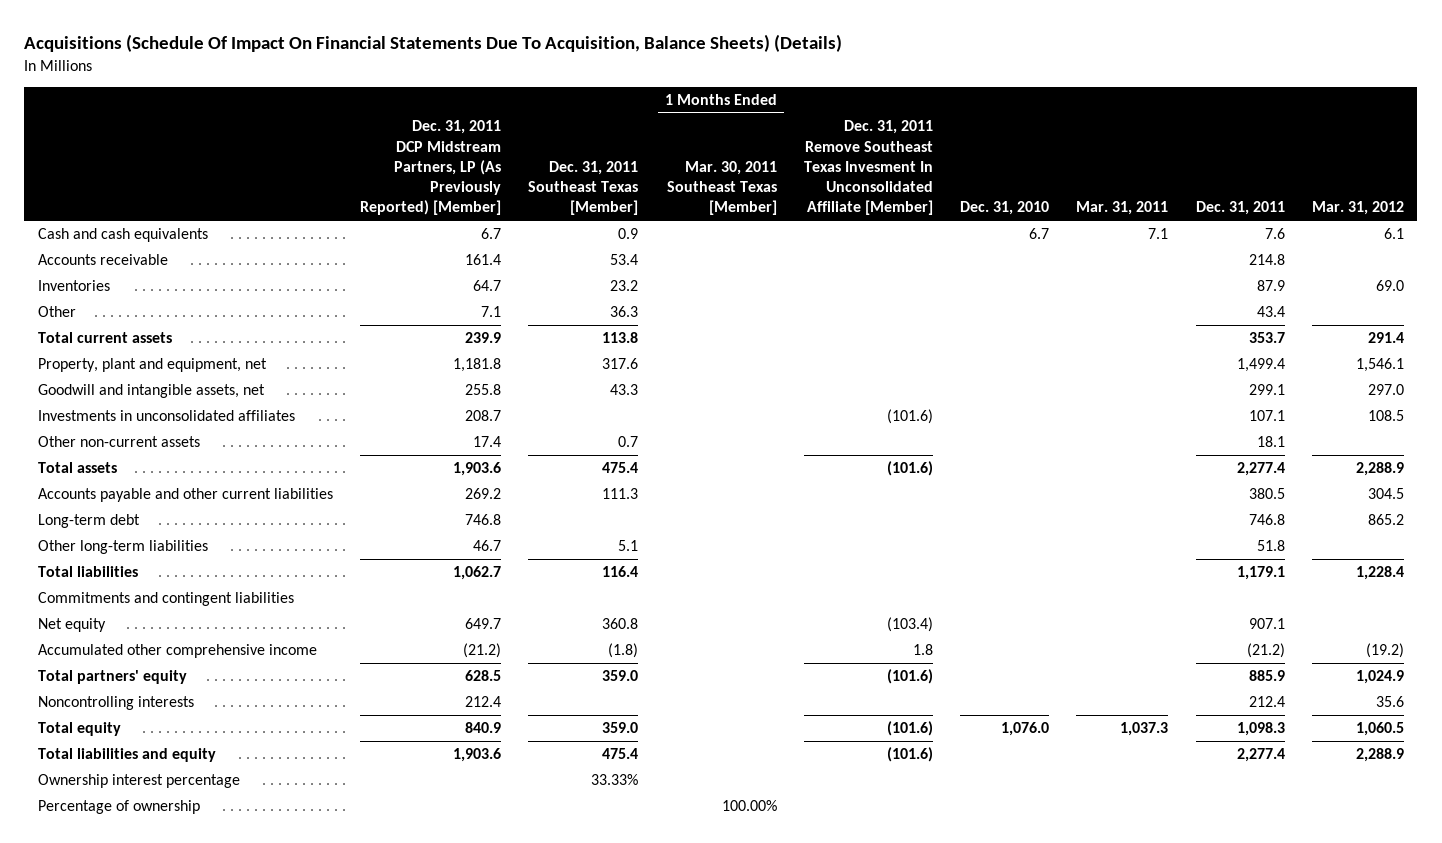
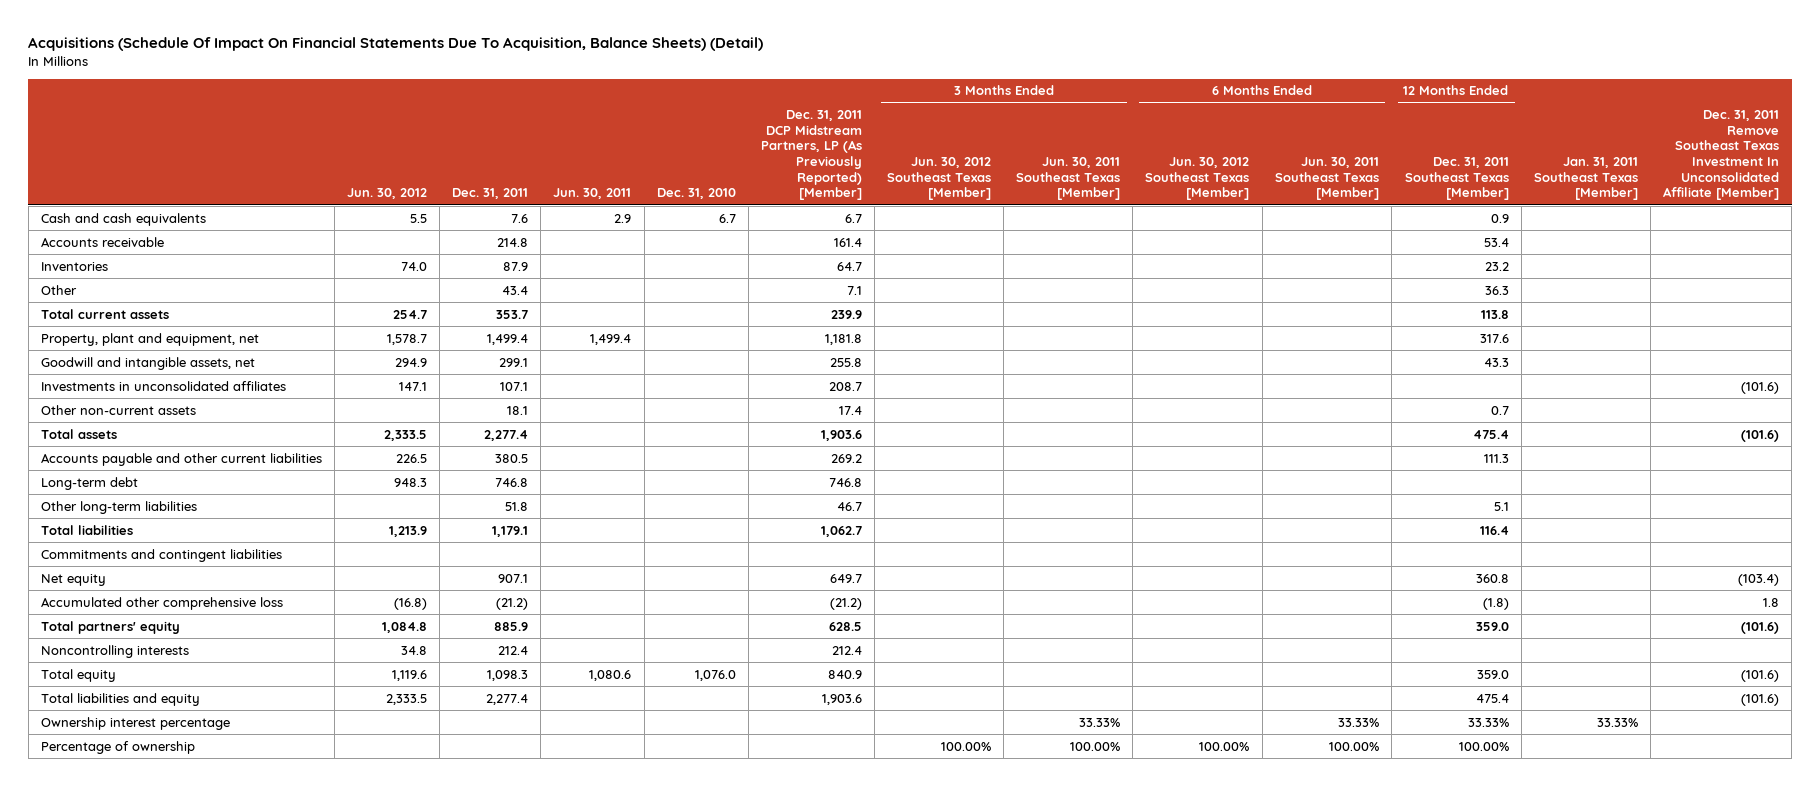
- Acquisitions (Schedule Of Impact On Financial Statements Due To Acquisition, Balance Sheets) (Details)
+ Acquisitions (Schedule Of Impact On Financial Statements Due To Acquisition, Balance Sheets) (Detail)
- | Dec. 31, 2011 DCP Midstream Partners, LP (As Previously Reported) [Member] | Dec. 31, 2011 Southeast Texas [Member] | 1 Months Ended Mar. 30, 2011 Southeast Texas [Member] | Dec. 31, 2011 Remove Southeast Texas Invesment In Unconsolidated Affiliate [Member] | Dec. 31, 2010 | Mar. 31, 2011 | Dec. 31, 2011 | Mar. 31, 2012
+ | Jun. 30, 2012 | Dec. 31, 2011 | Jun. 30, 2011 | Dec. 31, 2010 | Dec. 31, 2011 DCP Midstream Partners, LP (As Previously Reported) [Member] | 3 Months Ended Jun. 30, 2012 Southeast Texas [Member] | 3 Months Ended Jun. 30, 2011 Southeast Texas [Member] | 6 Months Ended Jun. 30, 2012 Southeast Texas [Member] | 6 Months Ended Jun. 30, 2011 Southeast Texas [Member] | 12 Months Ended Dec. 31, 2011 Southeast Texas [Member] | Jan. 31, 2011 Southeast Texas [Member] | Dec. 31, 2011 Remove Southeast Texas Investment In Unconsolidated Affiliate [Member]
- Accumulated other comprehensive income | (21.2) | (1.8) | | 1.8 | | | (21.2) | (19.2)
+ Accumulated other comprehensive loss | (16.8) | (21.2) | | | (21.2) | | | | | (1.8) | | 1.8

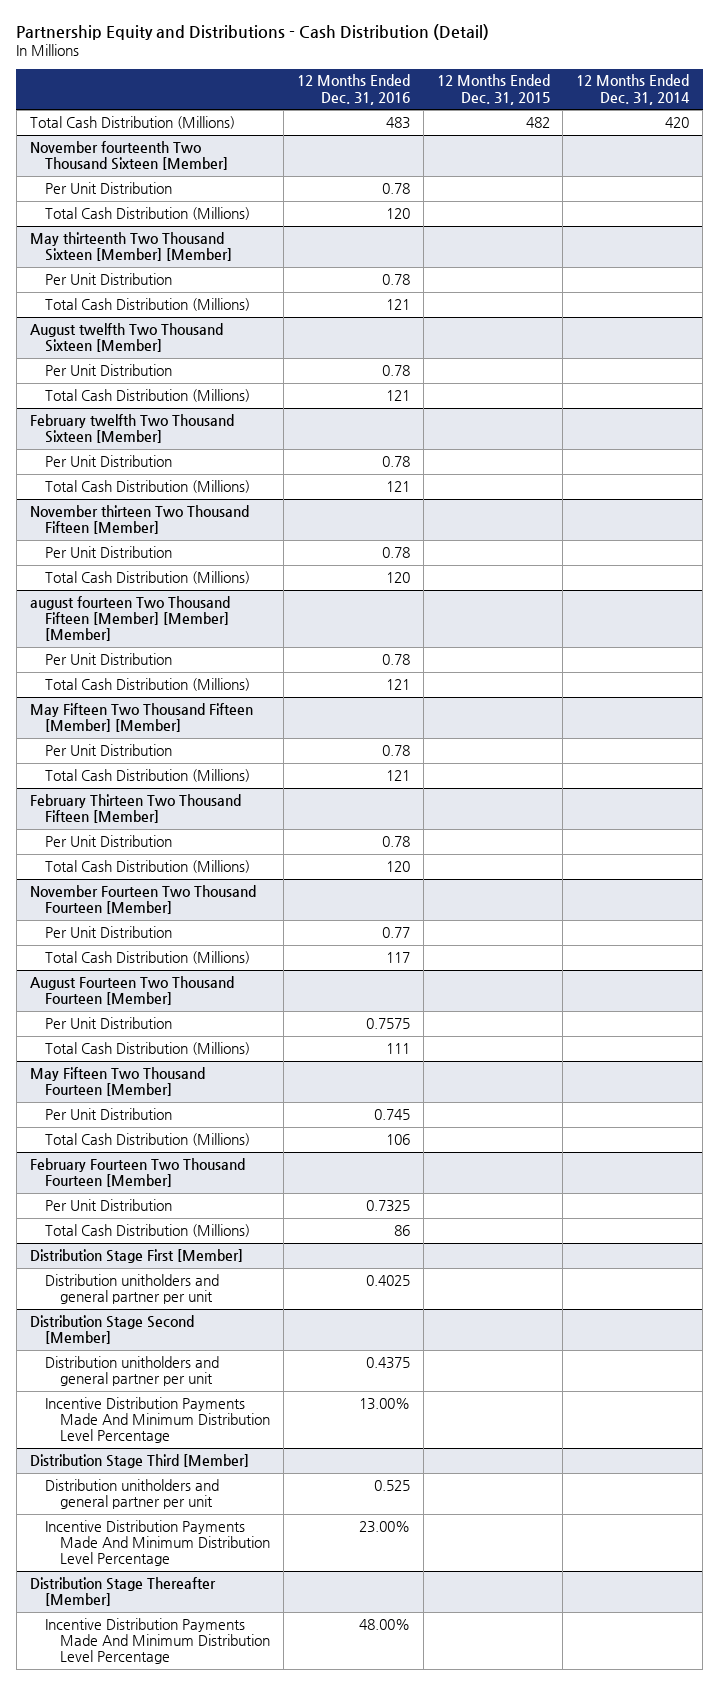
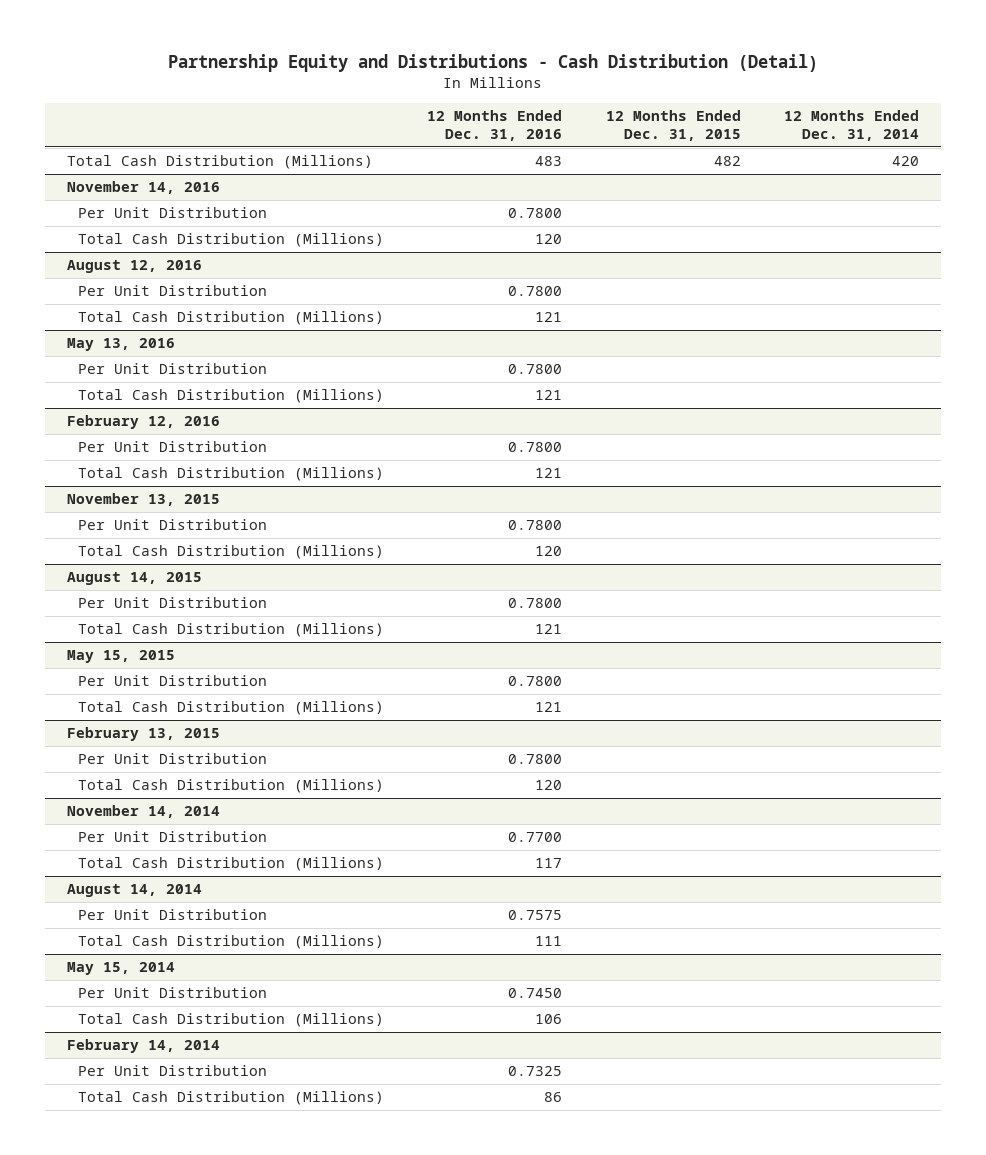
- November fourteenth Two Thousand Sixteen [Member]
- Per Unit Distribution | 0.78 | |
+ November 14, 2016
+ Per Unit Distribution | 0.7800 | |
- May thirteenth Two Thousand Sixteen [Member] [Member]
- Per Unit Distribution | 0.78 | |
+ August 12, 2016
+ Per Unit Distribution | 0.7800 | |
- August twelfth Two Thousand Sixteen [Member]
- Per Unit Distribution | 0.78 | |
+ May 13, 2016
+ Per Unit Distribution | 0.7800 | |
- February twelfth Two Thousand Sixteen [Member]
- Per Unit Distribution | 0.78 | |
+ February 12, 2016
+ Per Unit Distribution | 0.7800 | |
- November thirteen Two Thousand Fifteen [Member]
- Per Unit Distribution | 0.78 | |
+ November 13, 2015
+ Per Unit Distribution | 0.7800 | |
- august fourteen Two Thousand Fifteen [Member] [Member] [Member]
- Per Unit Distribution | 0.78 | |
+ August 14, 2015
+ Per Unit Distribution | 0.7800 | |
- May Fifteen Two Thousand Fifteen [Member] [Member]
- Per Unit Distribution | 0.78 | |
+ May 15, 2015
+ Per Unit Distribution | 0.7800 | |
- February Thirteen Two Thousand Fifteen [Member]
- Per Unit Distribution | 0.78 | |
+ February 13, 2015
+ Per Unit Distribution | 0.7800 | |
- November Fourteen Two Thousand Fourteen [Member]
- Per Unit Distribution | 0.77 | |
+ November 14, 2014
+ Per Unit Distribution | 0.7700 | |
- August Fourteen Two Thousand Fourteen [Member]
+ August 14, 2014
- May Fifteen Two Thousand Fourteen [Member]
- Per Unit Distribution | 0.745 | |
+ May 15, 2014
+ Per Unit Distribution | 0.7450 | |
- February Fourteen Two Thousand Fourteen [Member]
+ February 14, 2014
- Distribution Stage First [Member]
- Distribution unitholders and general partner per unit | 0.4025 | |
- Distribution Stage Second [Member]
- Distribution unitholders and general partner per unit | 0.4375 | |
- Incentive Distribution Payments Made And Minimum Distribution Level Percentage | 13.00% | |
- Distribution Stage Third [Member]
- Distribution unitholders and general partner per unit | 0.525 | |
- Incentive Distribution Payments Made And Minimum Distribution Level Percentage | 23.00% | |
- Distribution Stage Thereafter [Member]
- Incentive Distribution Payments Made And Minimum Distribution Level Percentage | 48.00% | |

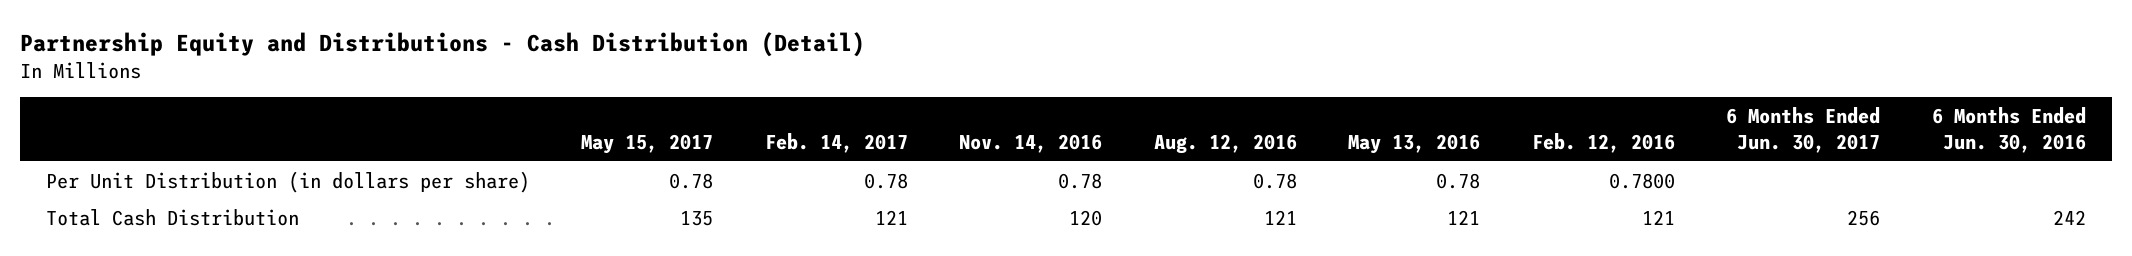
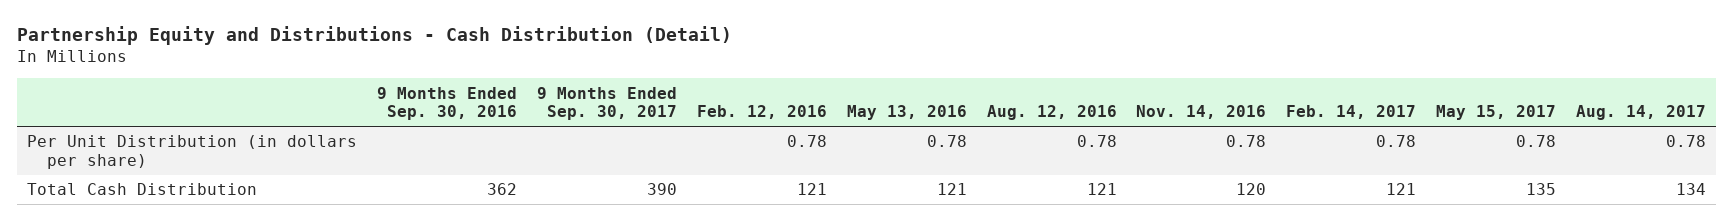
- | May 15, 2017 | Feb. 14, 2017 | Nov. 14, 2016 | Aug. 12, 2016 | May 13, 2016 | Feb. 12, 2016 | 6 Months Ended Jun. 30, 2017 | 6 Months Ended Jun. 30, 2016
+ | 9 Months Ended Sep. 30, 2016 | 9 Months Ended Sep. 30, 2017 | Feb. 12, 2016 | May 13, 2016 | Aug. 12, 2016 | Nov. 14, 2016 | Feb. 14, 2017 | May 15, 2017 | Aug. 14, 2017
- Per Unit Distribution (in dollars per share) | 0.78 | 0.78 | 0.78 | 0.78 | 0.78 | 0.7800 | |
+ Per Unit Distribution (in dollars per share) | | | 0.78 | 0.78 | 0.78 | 0.78 | 0.78 | 0.78 | 0.78

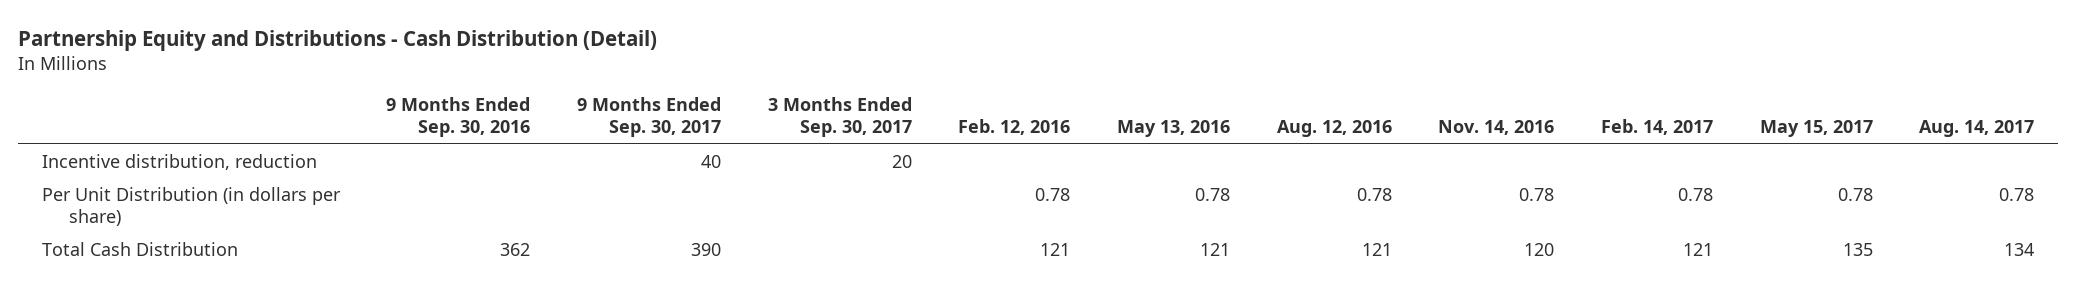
- | 9 Months Ended Sep. 30, 2016 | 9 Months Ended Sep. 30, 2017 | Feb. 12, 2016 | May 13, 2016 | Aug. 12, 2016 | Nov. 14, 2016 | Feb. 14, 2017 | May 15, 2017 | Aug. 14, 2017
+ | 9 Months Ended Sep. 30, 2016 | 9 Months Ended Sep. 30, 2017 | 3 Months Ended Sep. 30, 2017 | Feb. 12, 2016 | May 13, 2016 | Aug. 12, 2016 | Nov. 14, 2016 | Feb. 14, 2017 | May 15, 2017 | Aug. 14, 2017
+ Incentive distribution, reduction | | 40 | 20 | | | | | | |

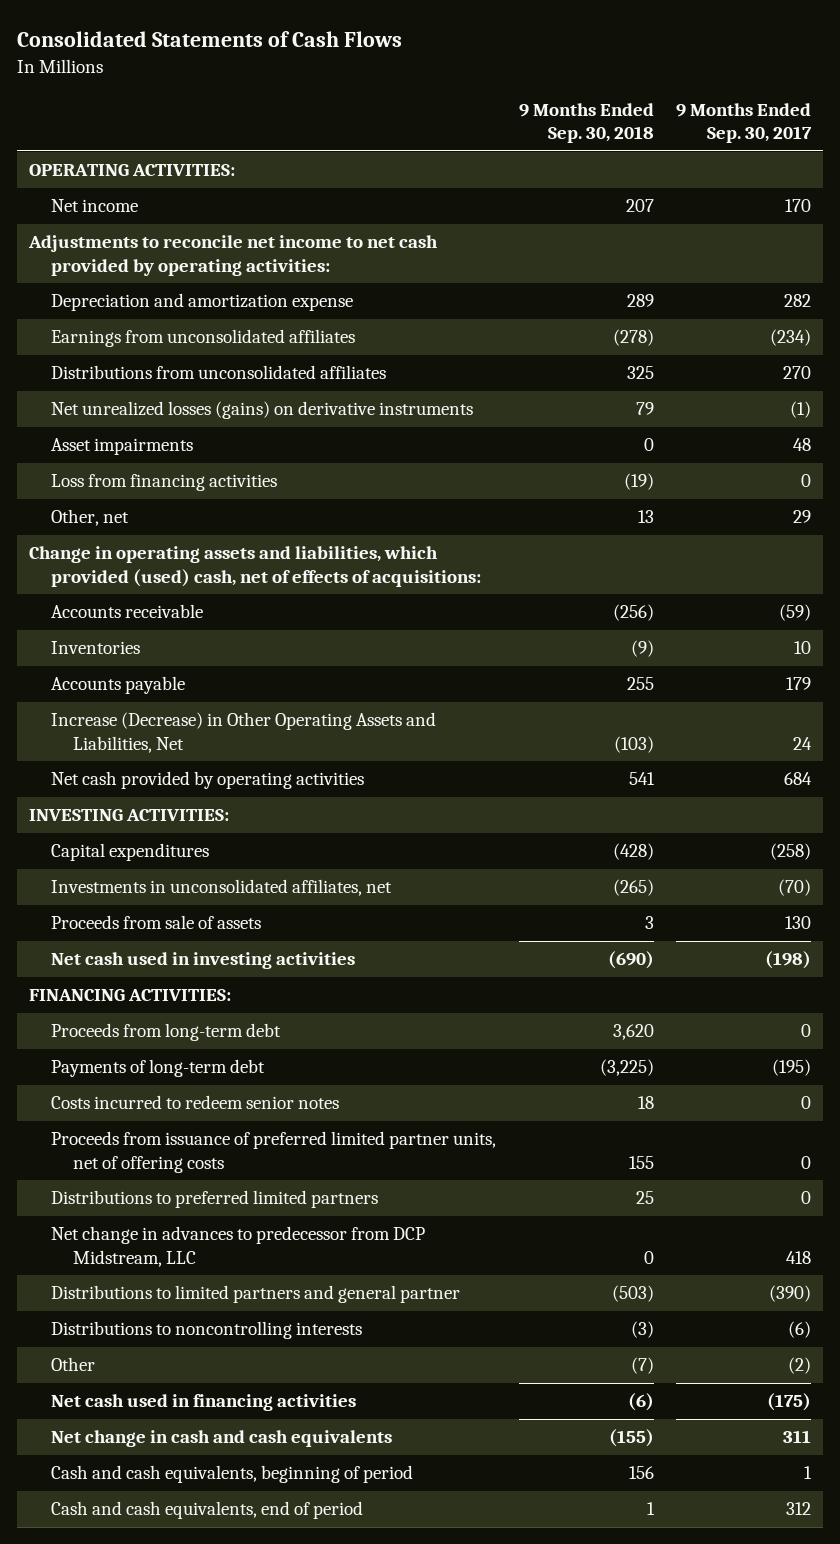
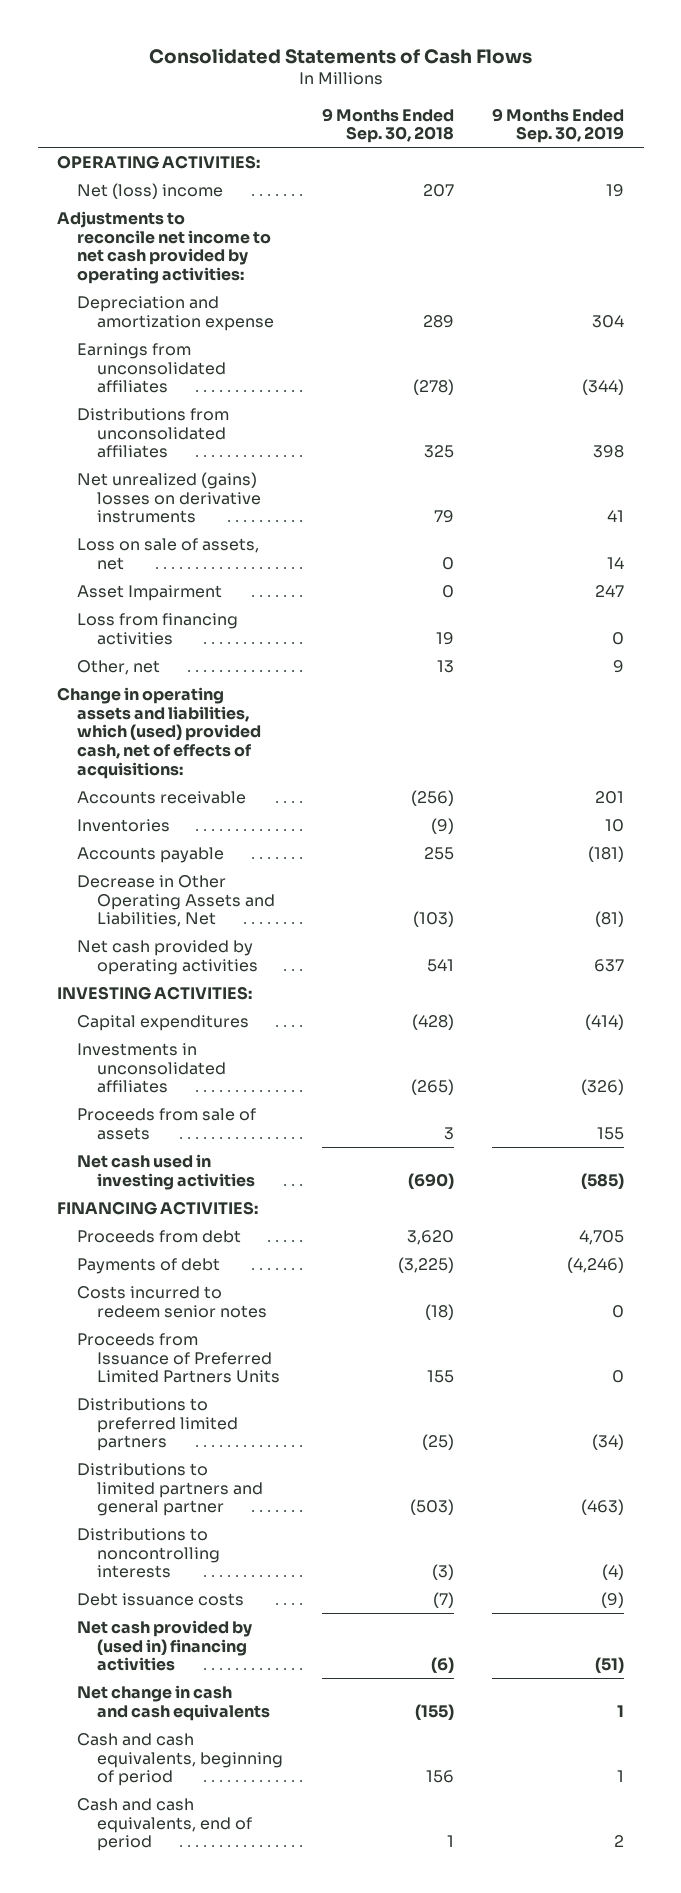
- | 9 Months Ended Sep. 30, 2018 | 9 Months Ended Sep. 30, 2017
+ | 9 Months Ended Sep. 30, 2018 | 9 Months Ended Sep. 30, 2019
- Net income | 207 | 170
+ Net (loss) income | 207 | 19
- Net unrealized losses (gains) on derivative instruments | 79 | (1)
- Asset impairments | 0 | 48
- Loss from financing activities | (19) | 0
+ Net unrealized (gains) losses on derivative instruments | 79 | 41
+ Loss on sale of assets, net | 0 | 14
+ Asset Impairment | 0 | 247
+ Loss from financing activities | 19 | 0
- Change in operating assets and liabilities, which provided (used) cash, net of effects of acquisitions:
+ Change in operating assets and liabilities, which (used) provided cash, net of effects of acquisitions:
- Increase (Decrease) in Other Operating Assets and Liabilities, Net | (103) | 24
+ Decrease in Other Operating Assets and Liabilities, Net | (103) | (81)
- Investments in unconsolidated affiliates, net | (265) | (70)
+ Investments in unconsolidated affiliates | (265) | (326)
- Proceeds from long-term debt | 3,620 | 0
- Payments of long-term debt | (3,225) | (195)
- Costs incurred to redeem senior notes | 18 | 0
- Proceeds from issuance of preferred limited partner units, net of offering costs | 155 | 0
- Distributions to preferred limited partners | 25 | 0
- Net change in advances to predecessor from DCP Midstream, LLC | 0 | 418
+ Proceeds from debt | 3,620 | 4,705
+ Payments of debt | (3,225) | (4,246)
+ Costs incurred to redeem senior notes | (18) | 0
+ Proceeds from Issuance of Preferred Limited Partners Units | 155 | 0
+ Distributions to preferred limited partners | (25) | (34)
- Other | (7) | (2)
- Net cash used in financing activities | (6) | (175)
+ Debt issuance costs | (7) | (9)
+ Net cash provided by (used in) financing activities | (6) | (51)

